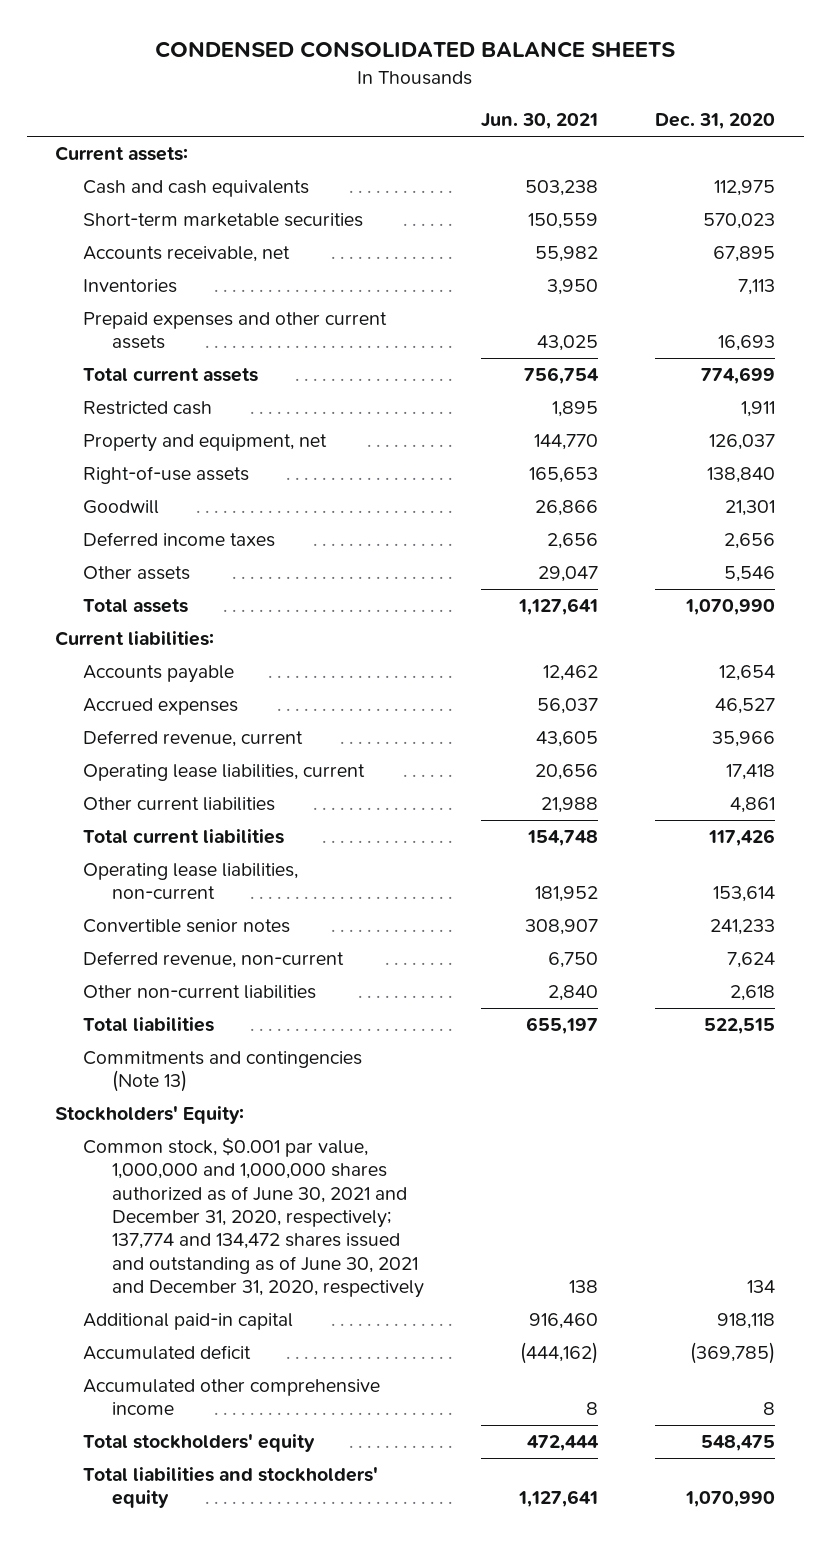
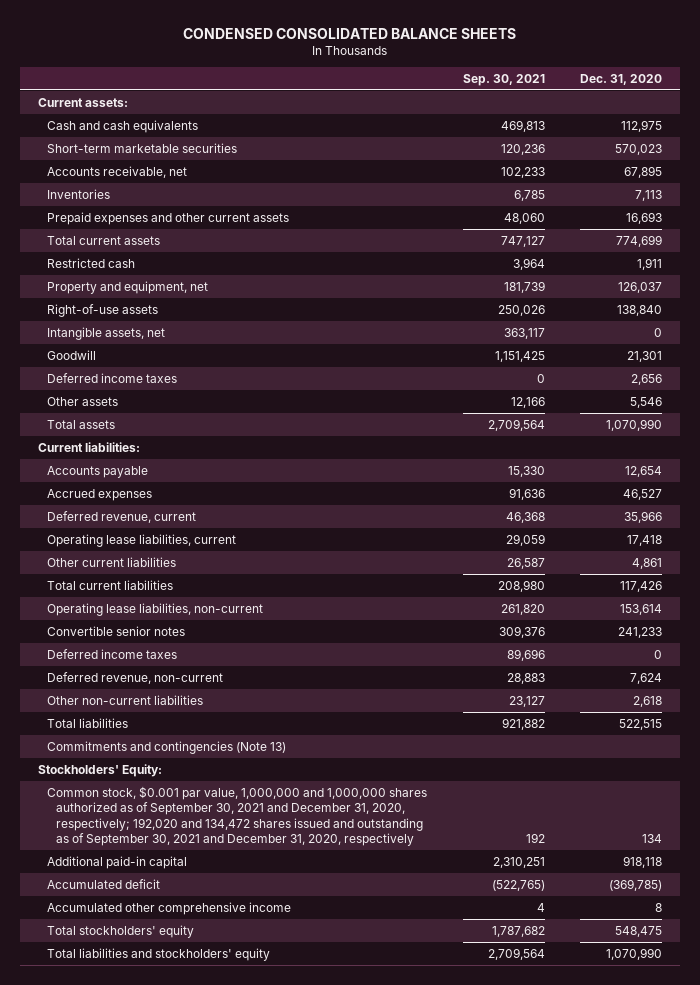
- | Jun. 30, 2021 | Dec. 31, 2020
+ | Sep. 30, 2021 | Dec. 31, 2020
+ Intangible assets, net | 363,117 | 0
+ Deferred income taxes | 89,696 | 0
- Common stock, $0.001 par value, 1,000,000 and 1,000,000 shares authorized as of June 30, 2021 and December 31, 2020, respectively; 137,774 and 134,472 shares issued and outstanding as of June 30, 2021 and December 31, 2020, respectively | 138 | 134
+ Common stock, $0.001 par value, 1,000,000 and 1,000,000 shares authorized as of September 30, 2021 and December 31, 2020, respectively; 192,020 and 134,472 shares issued and outstanding as of September 30, 2021 and December 31, 2020, respectively | 192 | 134

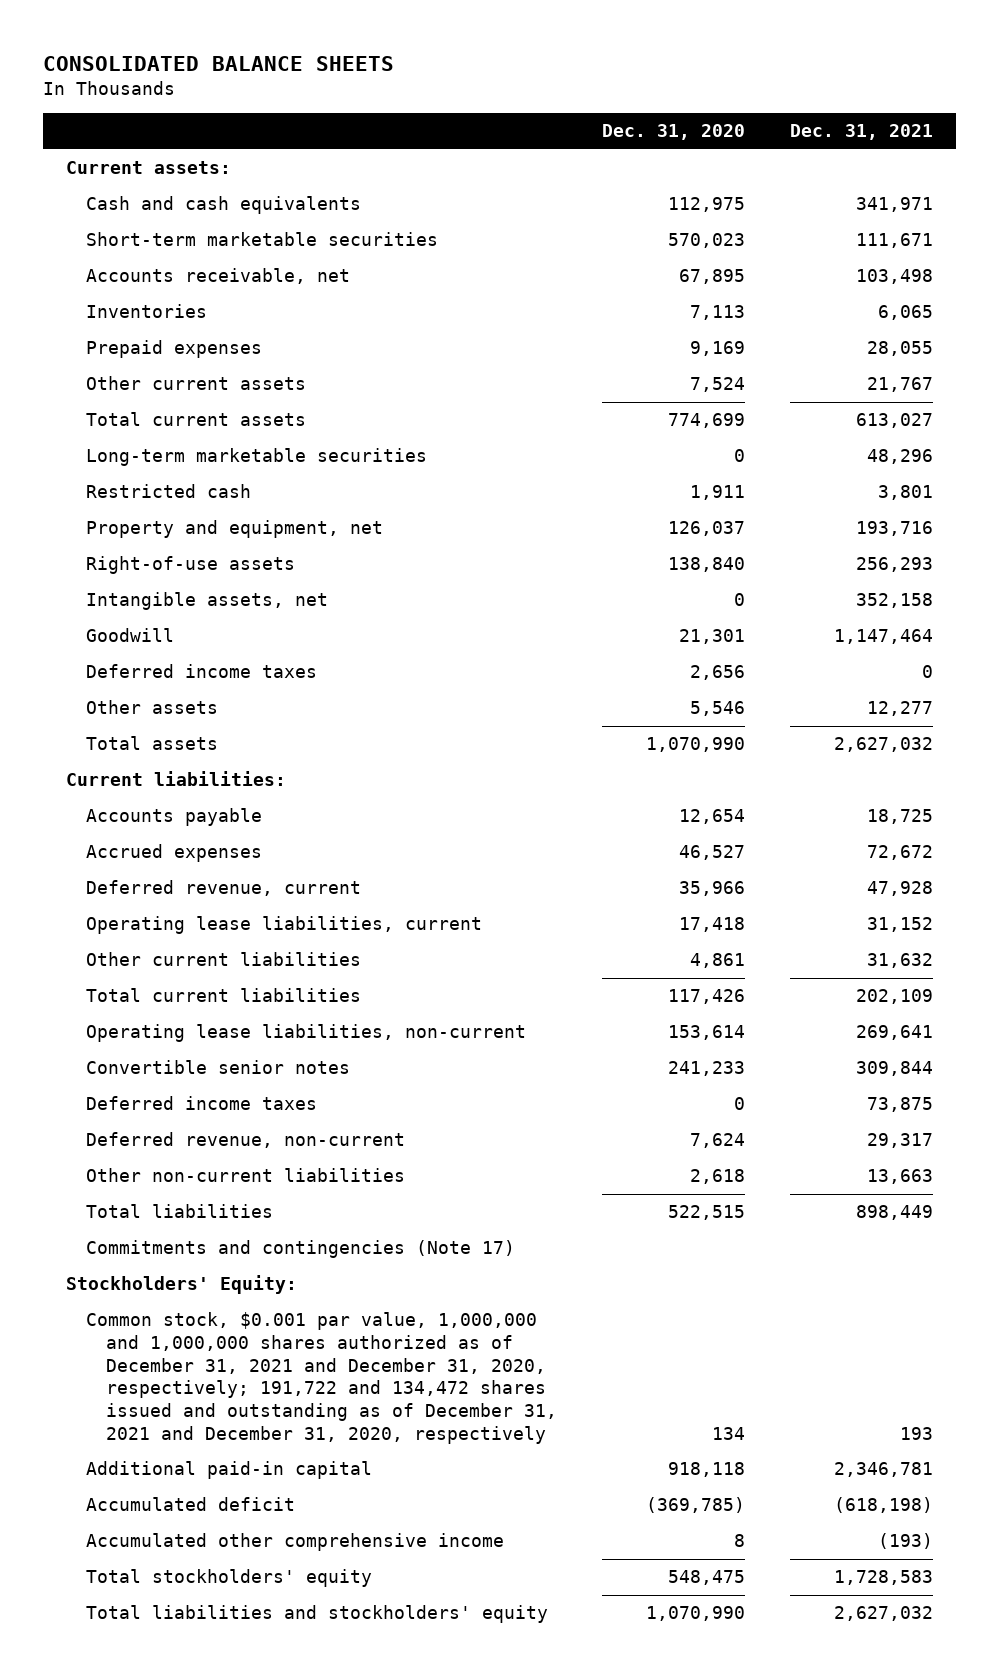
- CONDENSED CONSOLIDATED BALANCE SHEETS
+ CONSOLIDATED BALANCE SHEETS
- | Sep. 30, 2021 | Dec. 31, 2020
+ | Dec. 31, 2020 | Dec. 31, 2021
- Prepaid expenses and other current assets | 48,060 | 16,693
+ Prepaid expenses | 9,169 | 28,055
+ Other current assets | 7,524 | 21,767
+ Long-term marketable securities | 0 | 48,296
- Commitments and contingencies (Note 13)
+ Commitments and contingencies (Note 17)
- Common stock, $0.001 par value, 1,000,000 and 1,000,000 shares authorized as of September 30, 2021 and December 31, 2020, respectively; 192,020 and 134,472 shares issued and outstanding as of September 30, 2021 and December 31, 2020, respectively | 192 | 134
+ Common stock, $0.001 par value, 1,000,000 and 1,000,000 shares authorized as of December 31, 2021 and December 31, 2020, respectively; 191,722 and 134,472 shares issued and outstanding as of December 31, 2021 and December 31, 2020, respectively | 134 | 193

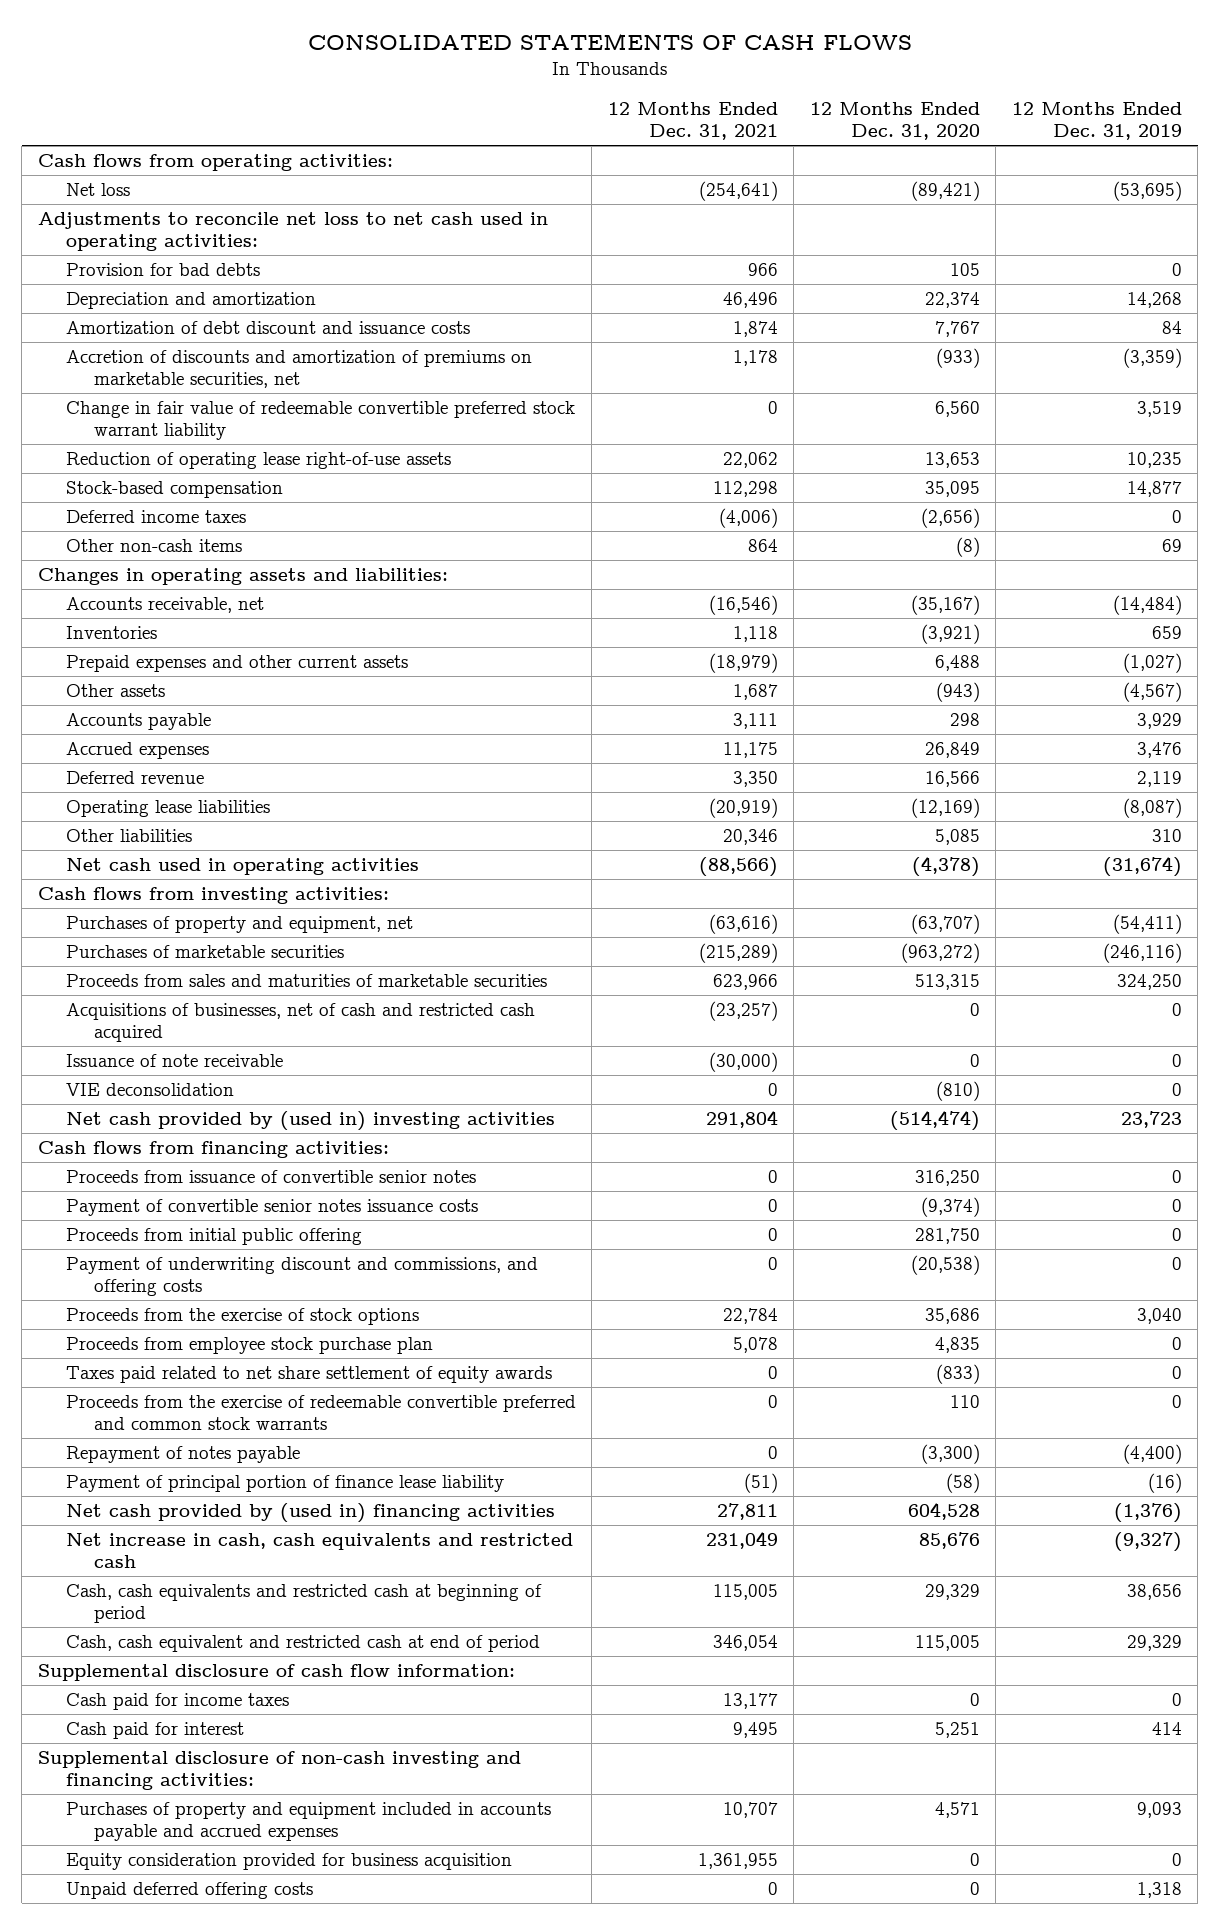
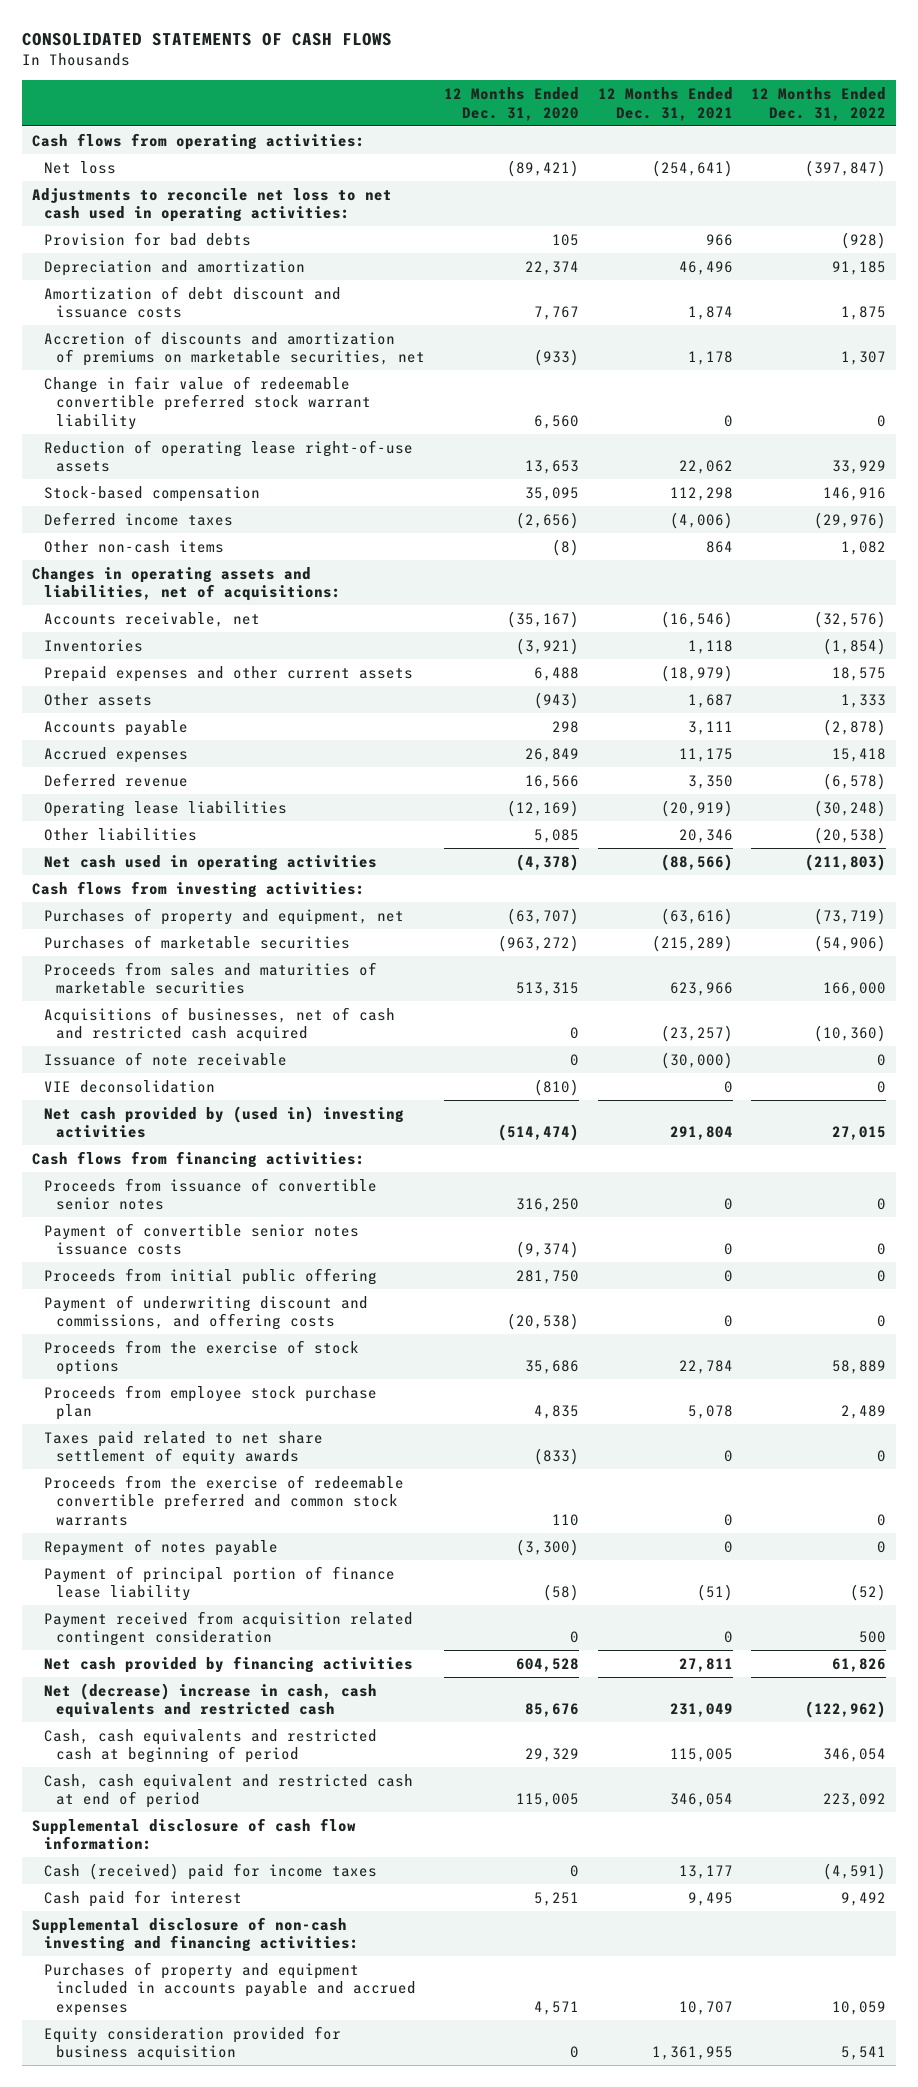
- | 12 Months Ended Dec. 31, 2021 | 12 Months Ended Dec. 31, 2020 | 12 Months Ended Dec. 31, 2019
+ | 12 Months Ended Dec. 31, 2020 | 12 Months Ended Dec. 31, 2021 | 12 Months Ended Dec. 31, 2022
- Changes in operating assets and liabilities:
+ Changes in operating assets and liabilities, net of acquisitions:
- Net cash provided by (used in) financing activities | 27,811 | 604,528 | (1,376)
- Net increase in cash, cash equivalents and restricted cash | 231,049 | 85,676 | (9,327)
+ Payment received from acquisition related contingent consideration | 0 | 0 | 500
+ Net cash provided by financing activities | 604,528 | 27,811 | 61,826
+ Net (decrease) increase in cash, cash equivalents and restricted cash | 85,676 | 231,049 | (122,962)
- Cash paid for income taxes | 13,177 | 0 | 0
+ Cash (received) paid for income taxes | 0 | 13,177 | (4,591)
- Unpaid deferred offering costs | 0 | 0 | 1,318

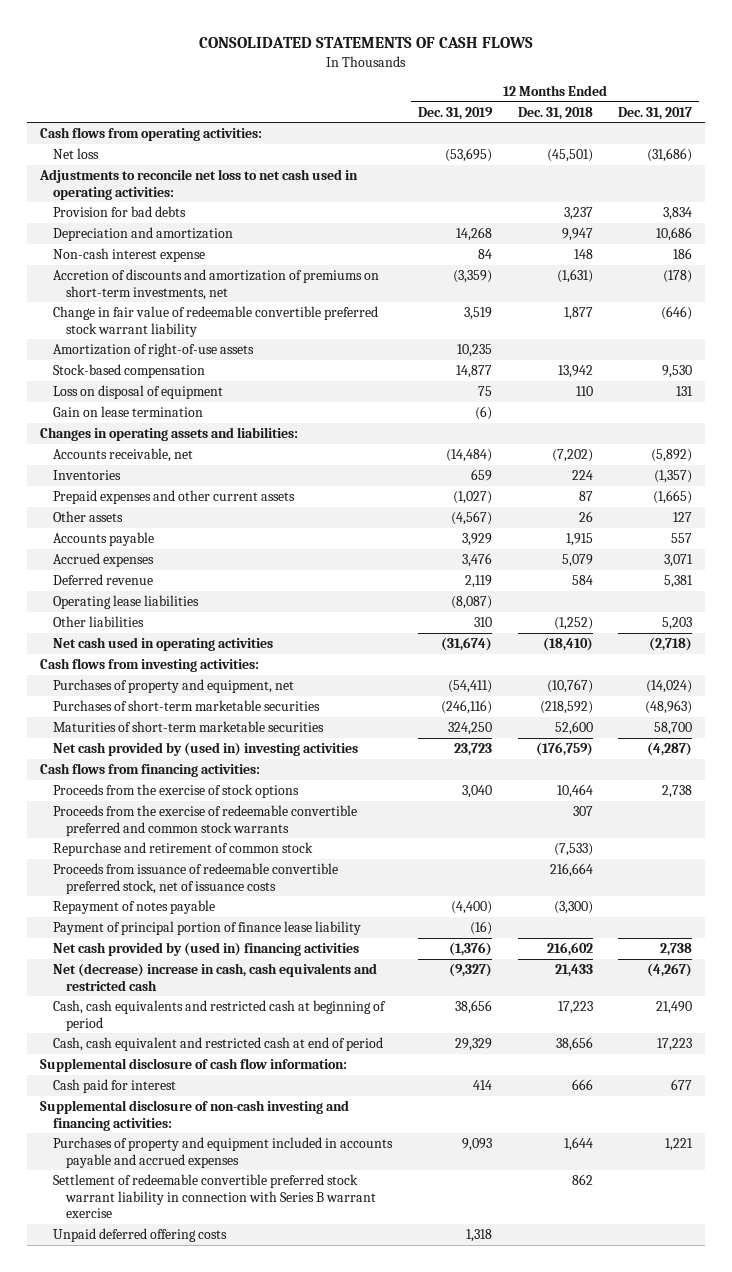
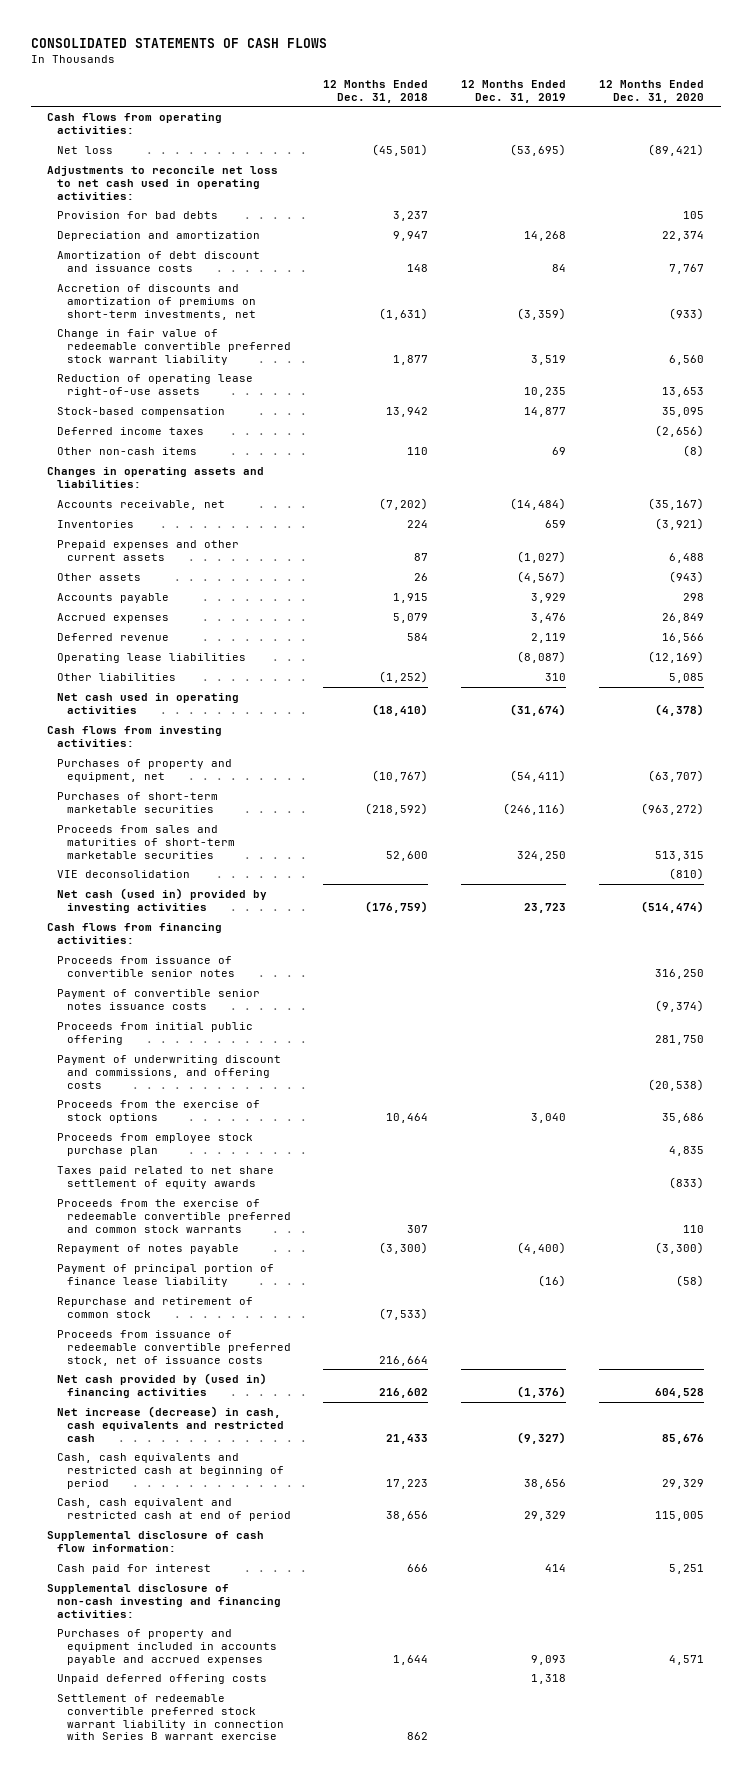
- | 12 Months Ended Dec. 31, 2019 | 12 Months Ended Dec. 31, 2018 | 12 Months Ended Dec. 31, 2017
+ | 12 Months Ended Dec. 31, 2018 | 12 Months Ended Dec. 31, 2019 | 12 Months Ended Dec. 31, 2020
- Non-cash interest expense | 84 | 148 | 186
+ Amortization of debt discount and issuance costs | 148 | 84 | 7,767
- Amortization of right-of-use assets | 10,235 | |
+ Reduction of operating lease right-of-use assets | | 10,235 | 13,653
- Loss on disposal of equipment | 75 | 110 | 131
- Gain on lease termination | (6) | |
+ Deferred income taxes | | | (2,656)
+ Other non-cash items | 110 | 69 | (8)
- Maturities of short-term marketable securities | 324,250 | 52,600 | 58,700
- Net cash provided by (used in) investing activities | 23,723 | (176,759) | (4,287)
+ Proceeds from sales and maturities of short-term marketable securities | 52,600 | 324,250 | 513,315
+ VIE deconsolidation | | | (810)
+ Net cash (used in) provided by investing activities | (176,759) | 23,723 | (514,474)
+ Proceeds from issuance of convertible senior notes | | | 316,250
+ Payment of convertible senior notes issuance costs | | | (9,374)
+ Proceeds from initial public offering | | | 281,750
+ Payment of underwriting discount and commissions, and offering costs | | | (20,538)
+ Proceeds from employee stock purchase plan | | | 4,835
+ Taxes paid related to net share settlement of equity awards | | | (833)
moved down: Repurchase and retirement of common stock | (7,533) | |
moved down: Proceeds from issuance of redeemable convertible preferred stock, net of issuance costs | 216,664 | |
- Net (decrease) increase in cash, cash equivalents and restricted cash | (9,327) | 21,433 | (4,267)
+ Net increase (decrease) in cash, cash equivalents and restricted cash | 21,433 | (9,327) | 85,676
moved down: Settlement of redeemable convertible preferred stock warrant liability in connection with Series B warrant exercise | 862 | |

